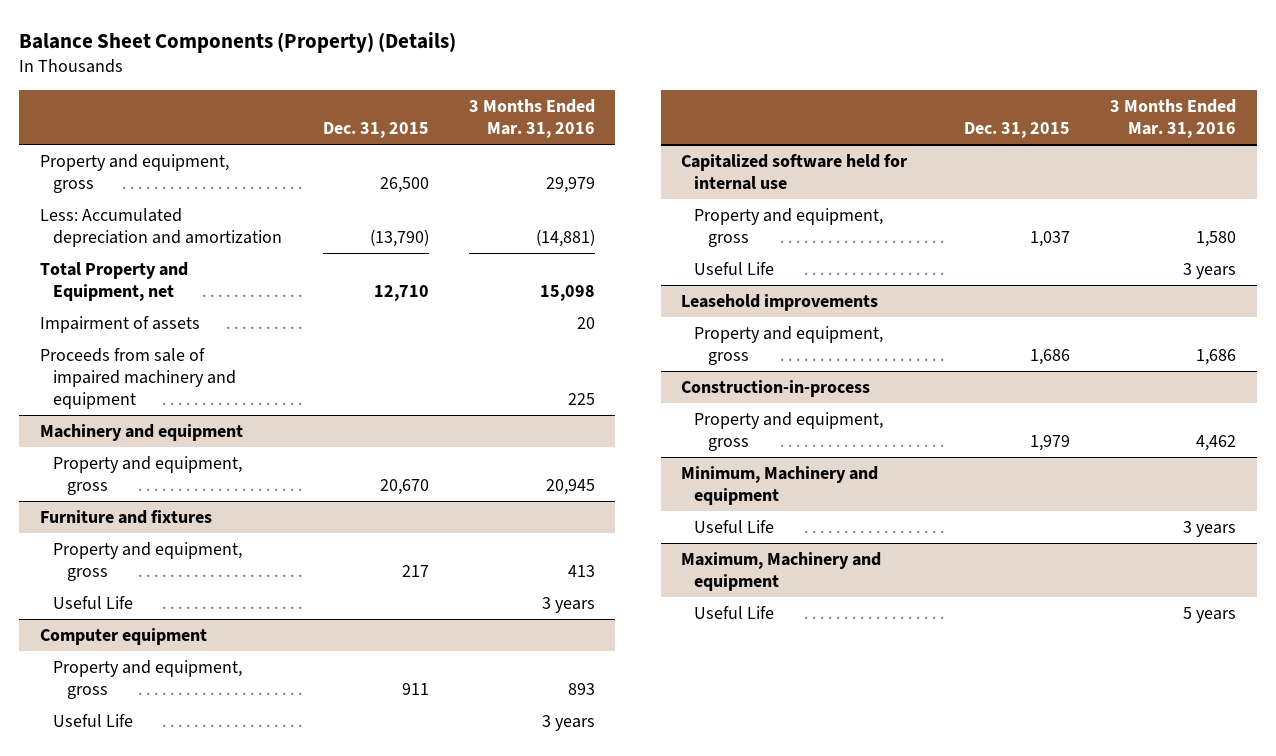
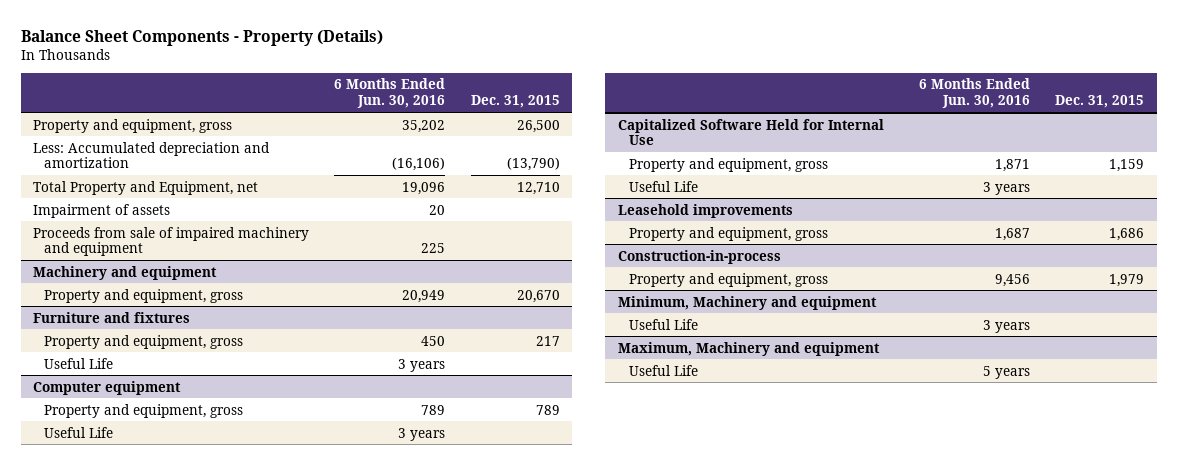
- Balance Sheet Components (Property) (Details)
+ Balance Sheet Components - Property (Details)
- | Dec. 31, 2015 | 3 Months Ended Mar. 31, 2016
+ | 6 Months Ended Jun. 30, 2016 | Dec. 31, 2015
@ Computer equipment
- Property and equipment, gross | 911 | 893
+ Property and equipment, gross | 789 | 789
- Capitalized software held for internal use
- Property and equipment, gross | 1,037 | 1,580
+ Capitalized Software Held for Internal Use
+ Property and equipment, gross | 1,871 | 1,159

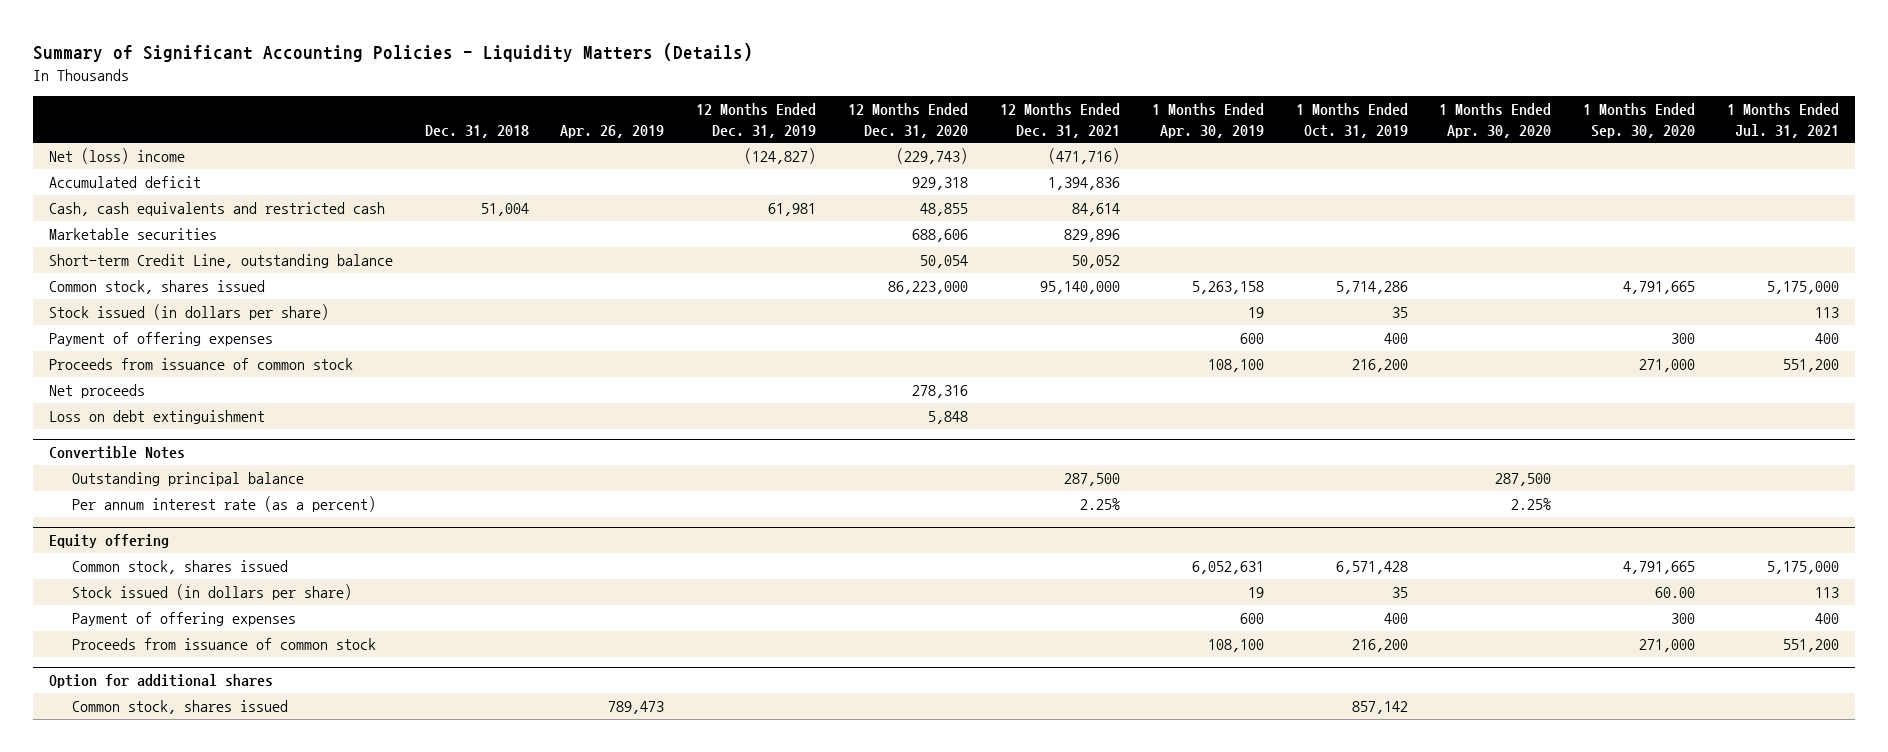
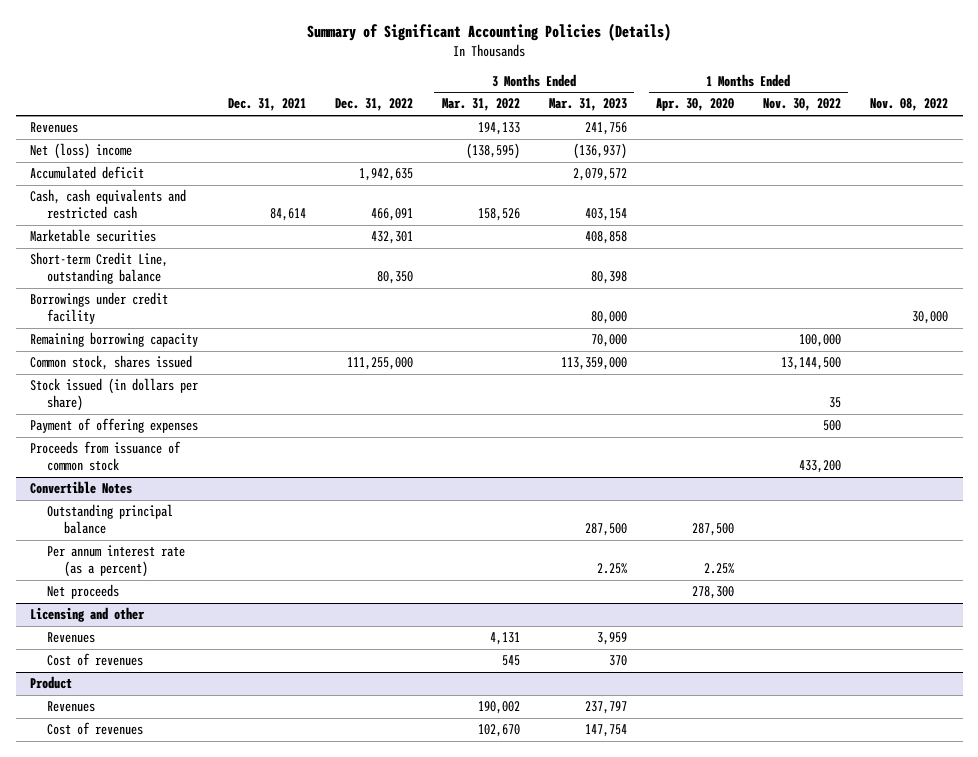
- Summary of Significant Accounting Policies - Liquidity Matters (Details)
+ Summary of Significant Accounting Policies (Details)
- | Dec. 31, 2018 | Apr. 26, 2019 | 12 Months Ended Dec. 31, 2019 | 12 Months Ended Dec. 31, 2020 | 12 Months Ended Dec. 31, 2021 | 1 Months Ended Apr. 30, 2019 | 1 Months Ended Oct. 31, 2019 | 1 Months Ended Apr. 30, 2020 | 1 Months Ended Sep. 30, 2020 | 1 Months Ended Jul. 31, 2021
+ | Dec. 31, 2021 | Dec. 31, 2022 | 3 Months Ended Mar. 31, 2022 | 3 Months Ended Mar. 31, 2023 | 1 Months Ended Apr. 30, 2020 | 1 Months Ended Nov. 30, 2022 | Nov. 08, 2022
+ Revenues | | | 194,133 | 241,756 | | |
+ Borrowings under credit facility | | | | 80,000 | | | 30,000
+ Remaining borrowing capacity | | | | 70,000 | | 100,000 |
- Net proceeds | | | | 278,316 | | | | | |
- Loss on debt extinguishment | | | | 5,848 | | | | | |
- Equity offering
- Common stock, shares issued | | | | | | 6,052,631 | 6,571,428 | | 4,791,665 | 5,175,000
- Stock issued (in dollars per share) | | | | | | 19 | 35 | | 60.00 | 113
- Payment of offering expenses | | | | | | 600 | 400 | | 300 | 400
- Proceeds from issuance of common stock | | | | | | 108,100 | 216,200 | | 271,000 | 551,200
- Option for additional shares
- Common stock, shares issued | | 789,473 | | | | | 857,142 | | |
@ Convertible Notes
+ Net proceeds | | | | | 278,300 | |
+ Licensing and other
+ Revenues | | | 4,131 | 3,959 | | |
+ Cost of revenues | | | 545 | 370 | | |
+ Product
+ Revenues | | | 190,002 | 237,797 | | |
+ Cost of revenues | | | 102,670 | 147,754 | | |

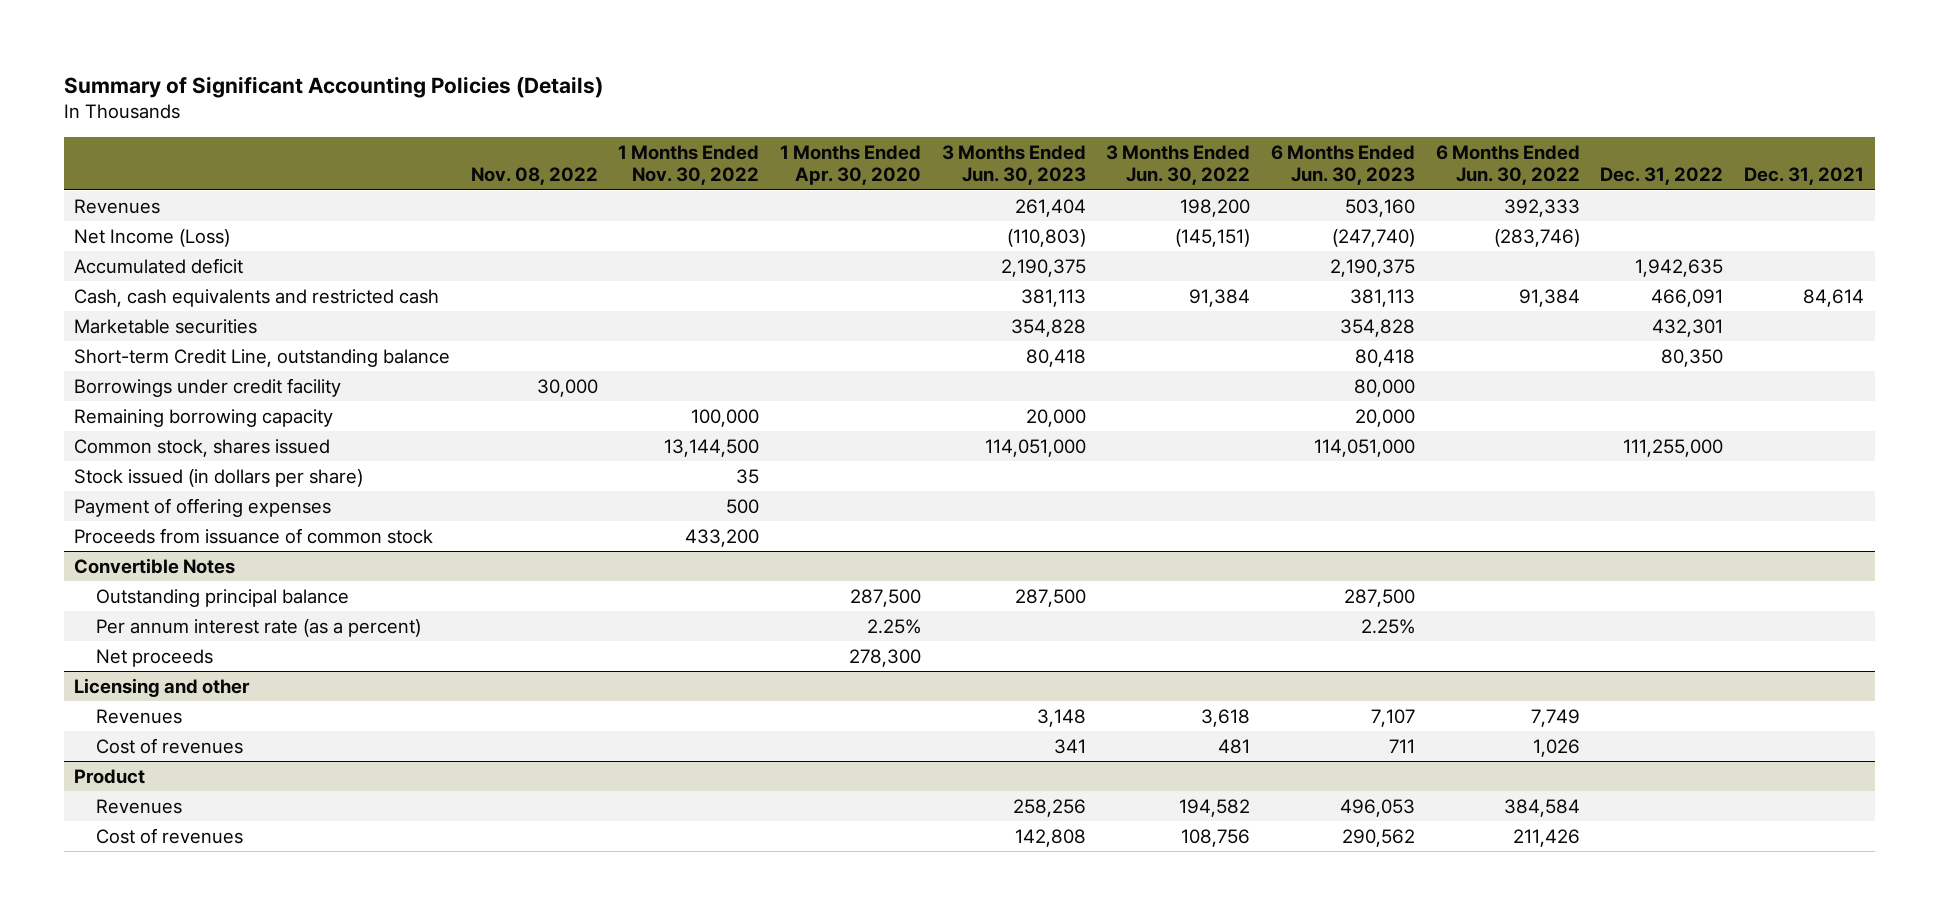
- | Dec. 31, 2021 | Dec. 31, 2022 | 3 Months Ended Mar. 31, 2022 | 3 Months Ended Mar. 31, 2023 | 1 Months Ended Apr. 30, 2020 | 1 Months Ended Nov. 30, 2022 | Nov. 08, 2022
+ | Nov. 08, 2022 | 1 Months Ended Nov. 30, 2022 | 1 Months Ended Apr. 30, 2020 | 3 Months Ended Jun. 30, 2023 | 3 Months Ended Jun. 30, 2022 | 6 Months Ended Jun. 30, 2023 | 6 Months Ended Jun. 30, 2022 | Dec. 31, 2022 | Dec. 31, 2021
- Net (loss) income | | | (138,595) | (136,937) | | |
+ Net Income (Loss) | | | | (110,803) | (145,151) | (247,740) | (283,746) | |

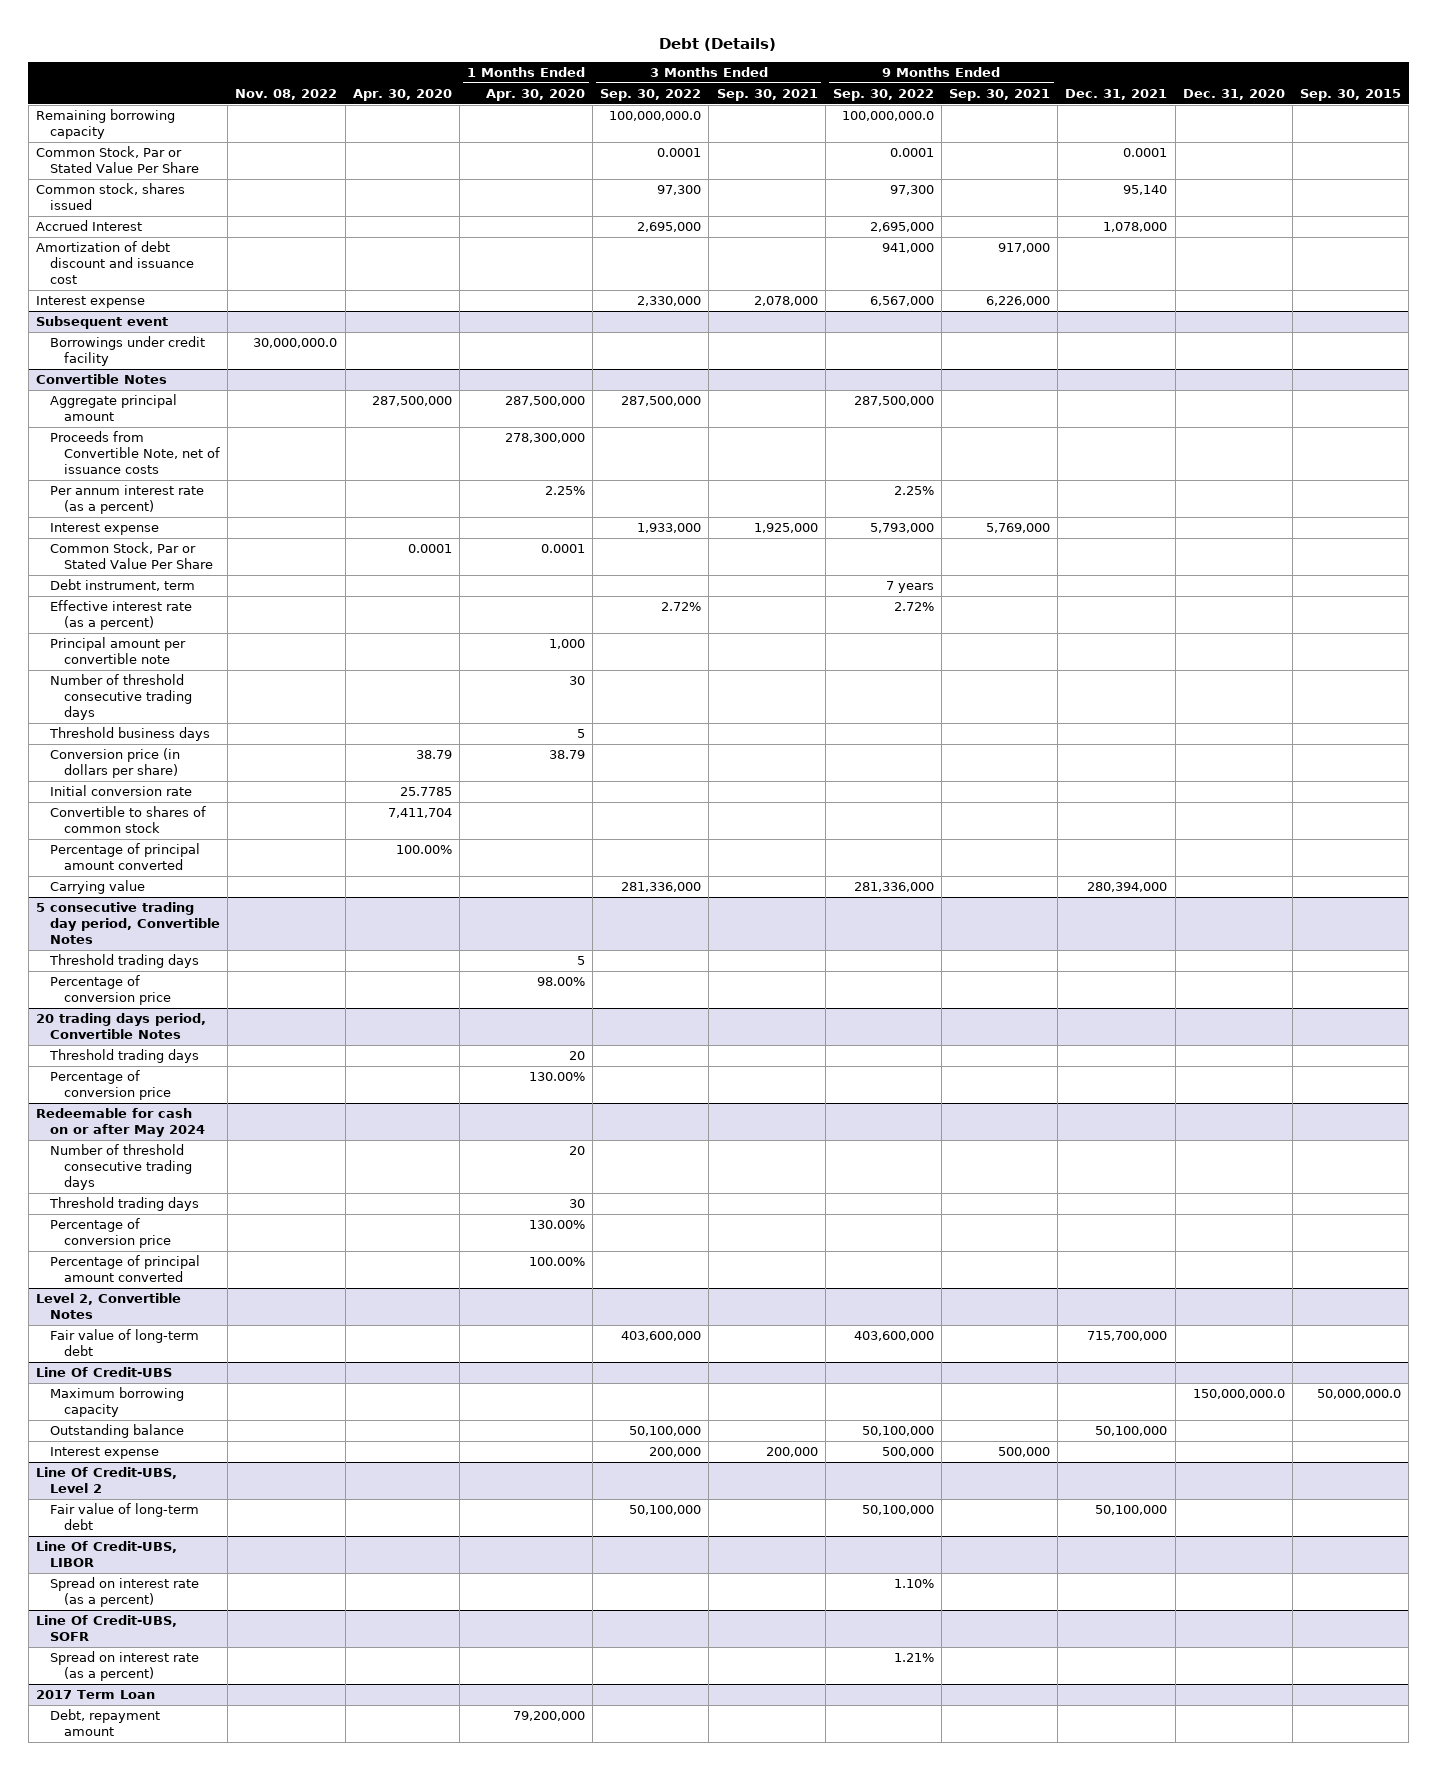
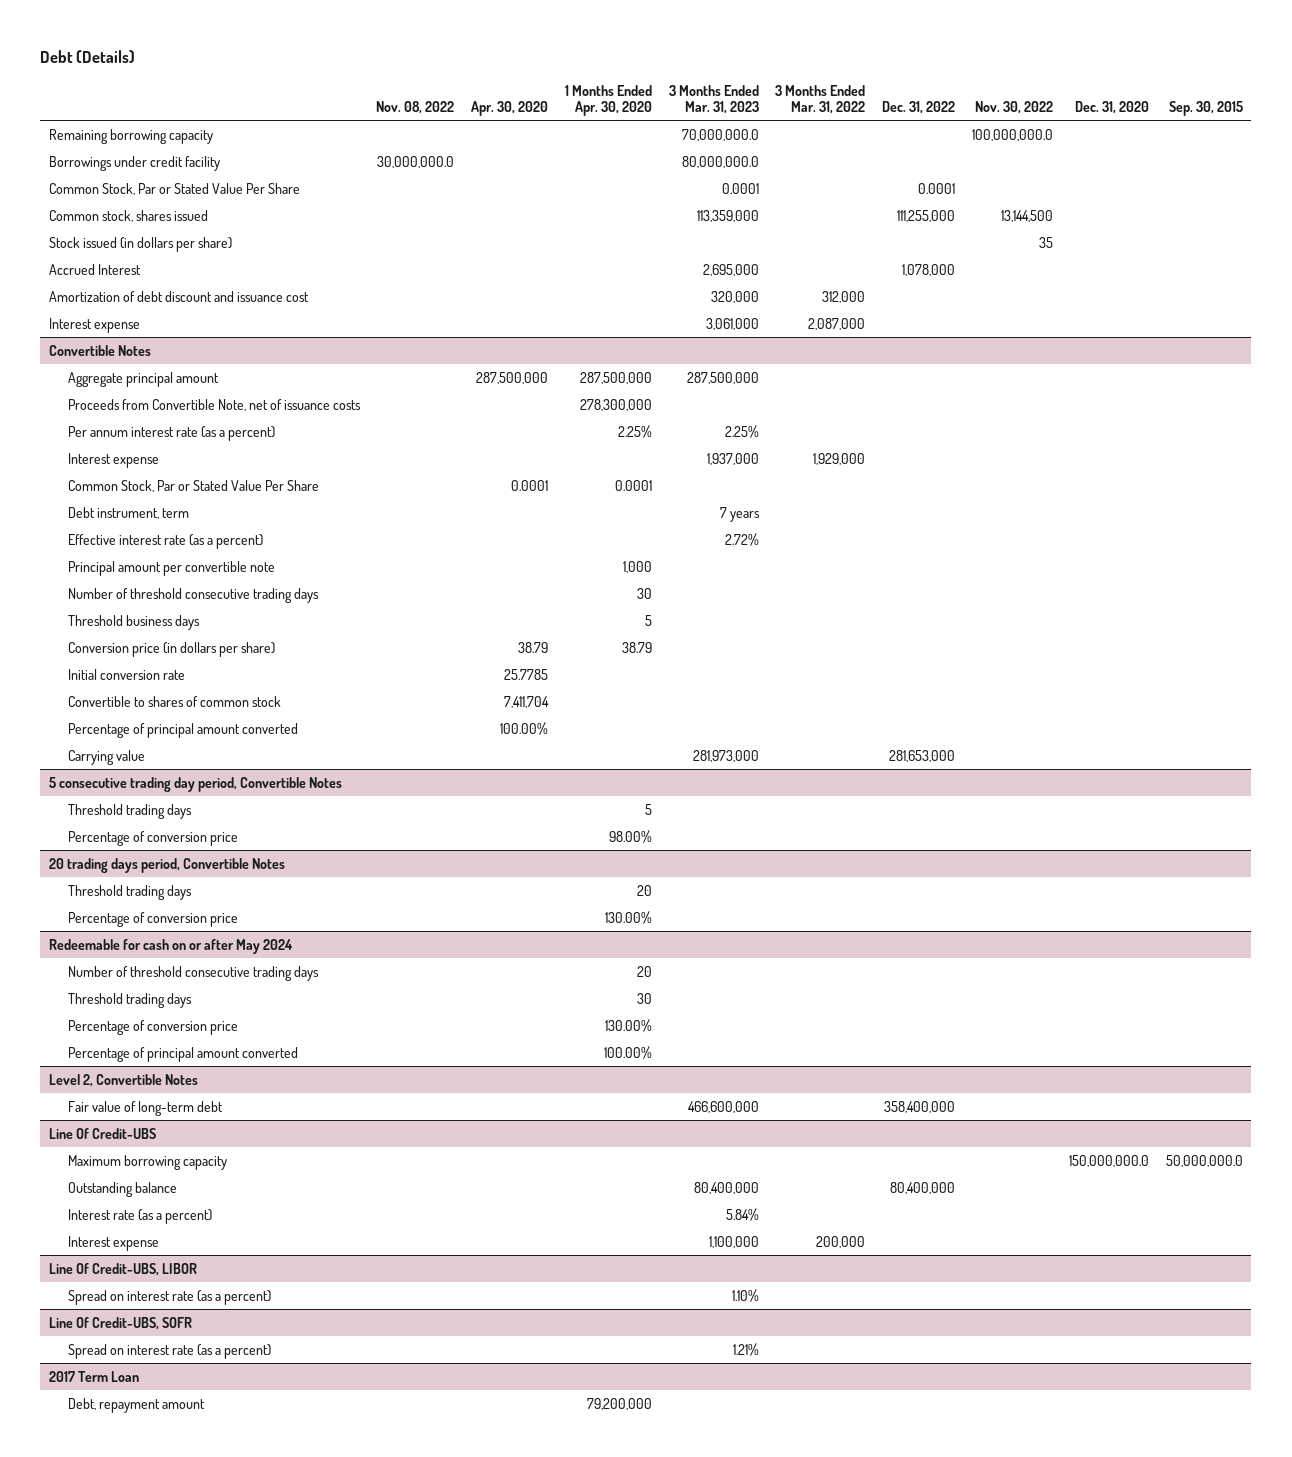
- | Nov. 08, 2022 | Apr. 30, 2020 | 1 Months Ended Apr. 30, 2020 | 3 Months Ended Sep. 30, 2022 | 3 Months Ended Sep. 30, 2021 | 9 Months Ended Sep. 30, 2022 | 9 Months Ended Sep. 30, 2021 | Dec. 31, 2021 | Dec. 31, 2020 | Sep. 30, 2015
+ | Nov. 08, 2022 | Apr. 30, 2020 | 1 Months Ended Apr. 30, 2020 | 3 Months Ended Mar. 31, 2023 | 3 Months Ended Mar. 31, 2022 | Dec. 31, 2022 | Nov. 30, 2022 | Dec. 31, 2020 | Sep. 30, 2015
+ Borrowings under credit facility | 30,000,000.0 | | | 80,000,000.0 | | | | |
+ Stock issued (in dollars per share) | | | | | | | 35 | |
- Subsequent event
- Borrowings under credit facility | 30,000,000.0 | | | | | | | | |
@ Line Of Credit-UBS
+ Interest rate (as a percent) | | | | 5.84% | | | | |
- Line Of Credit-UBS, Level 2
- Fair value of long-term debt | | | | 50,100,000 | | 50,100,000 | | 50,100,000 | |

